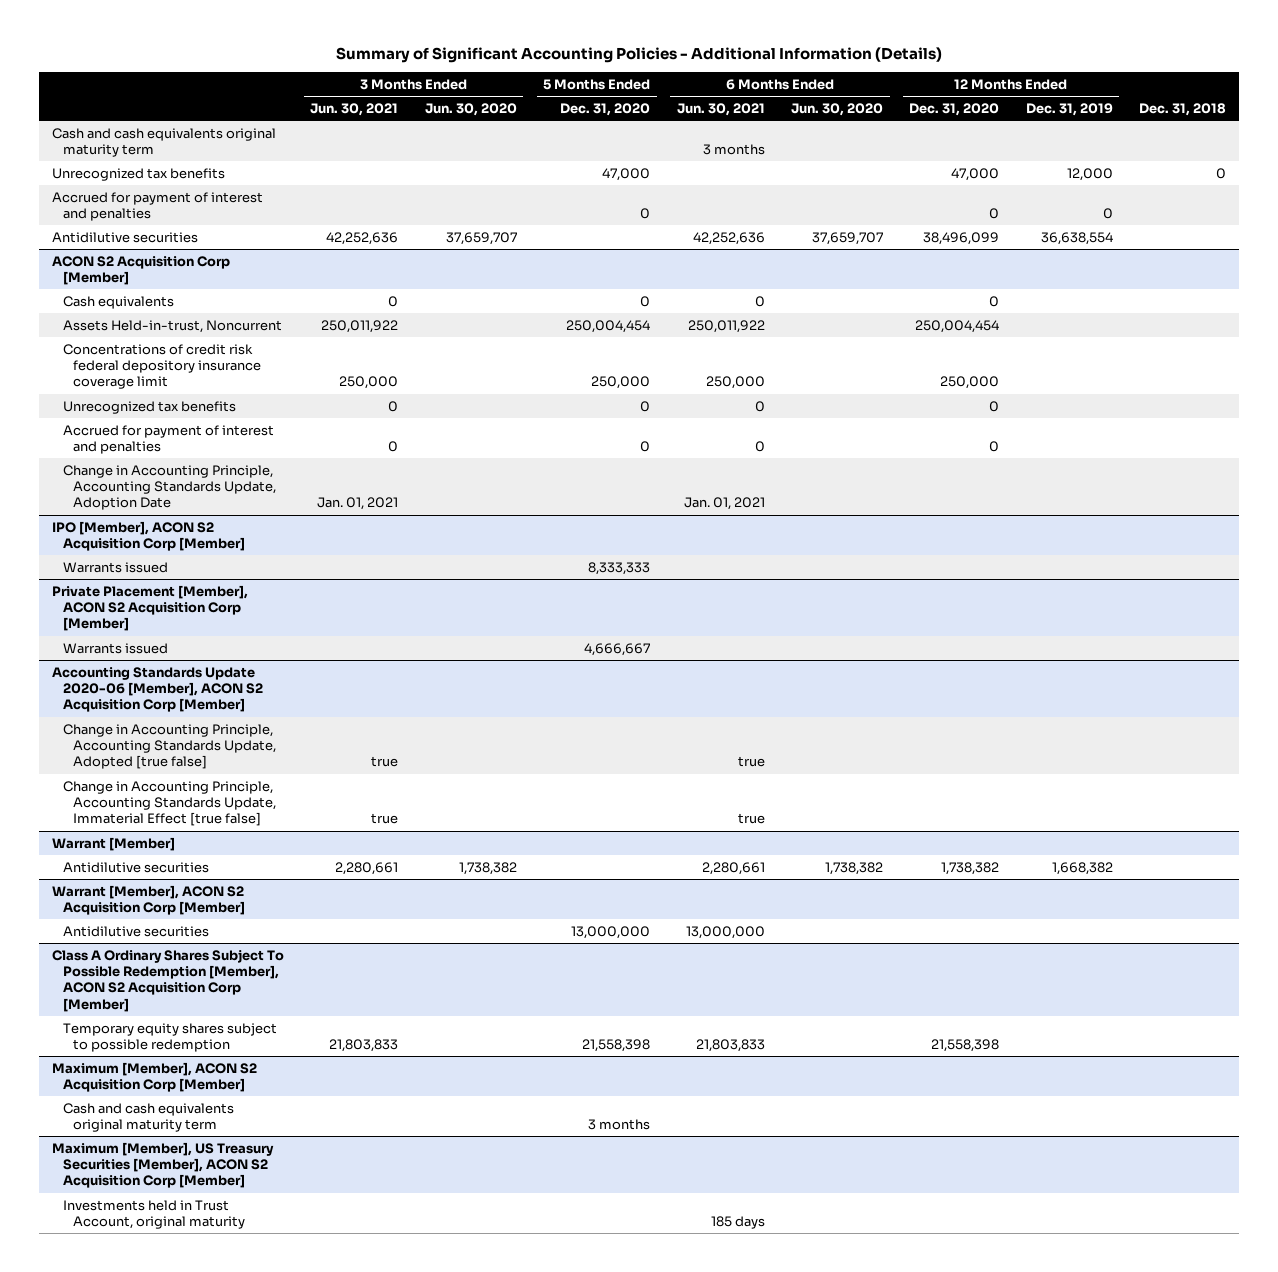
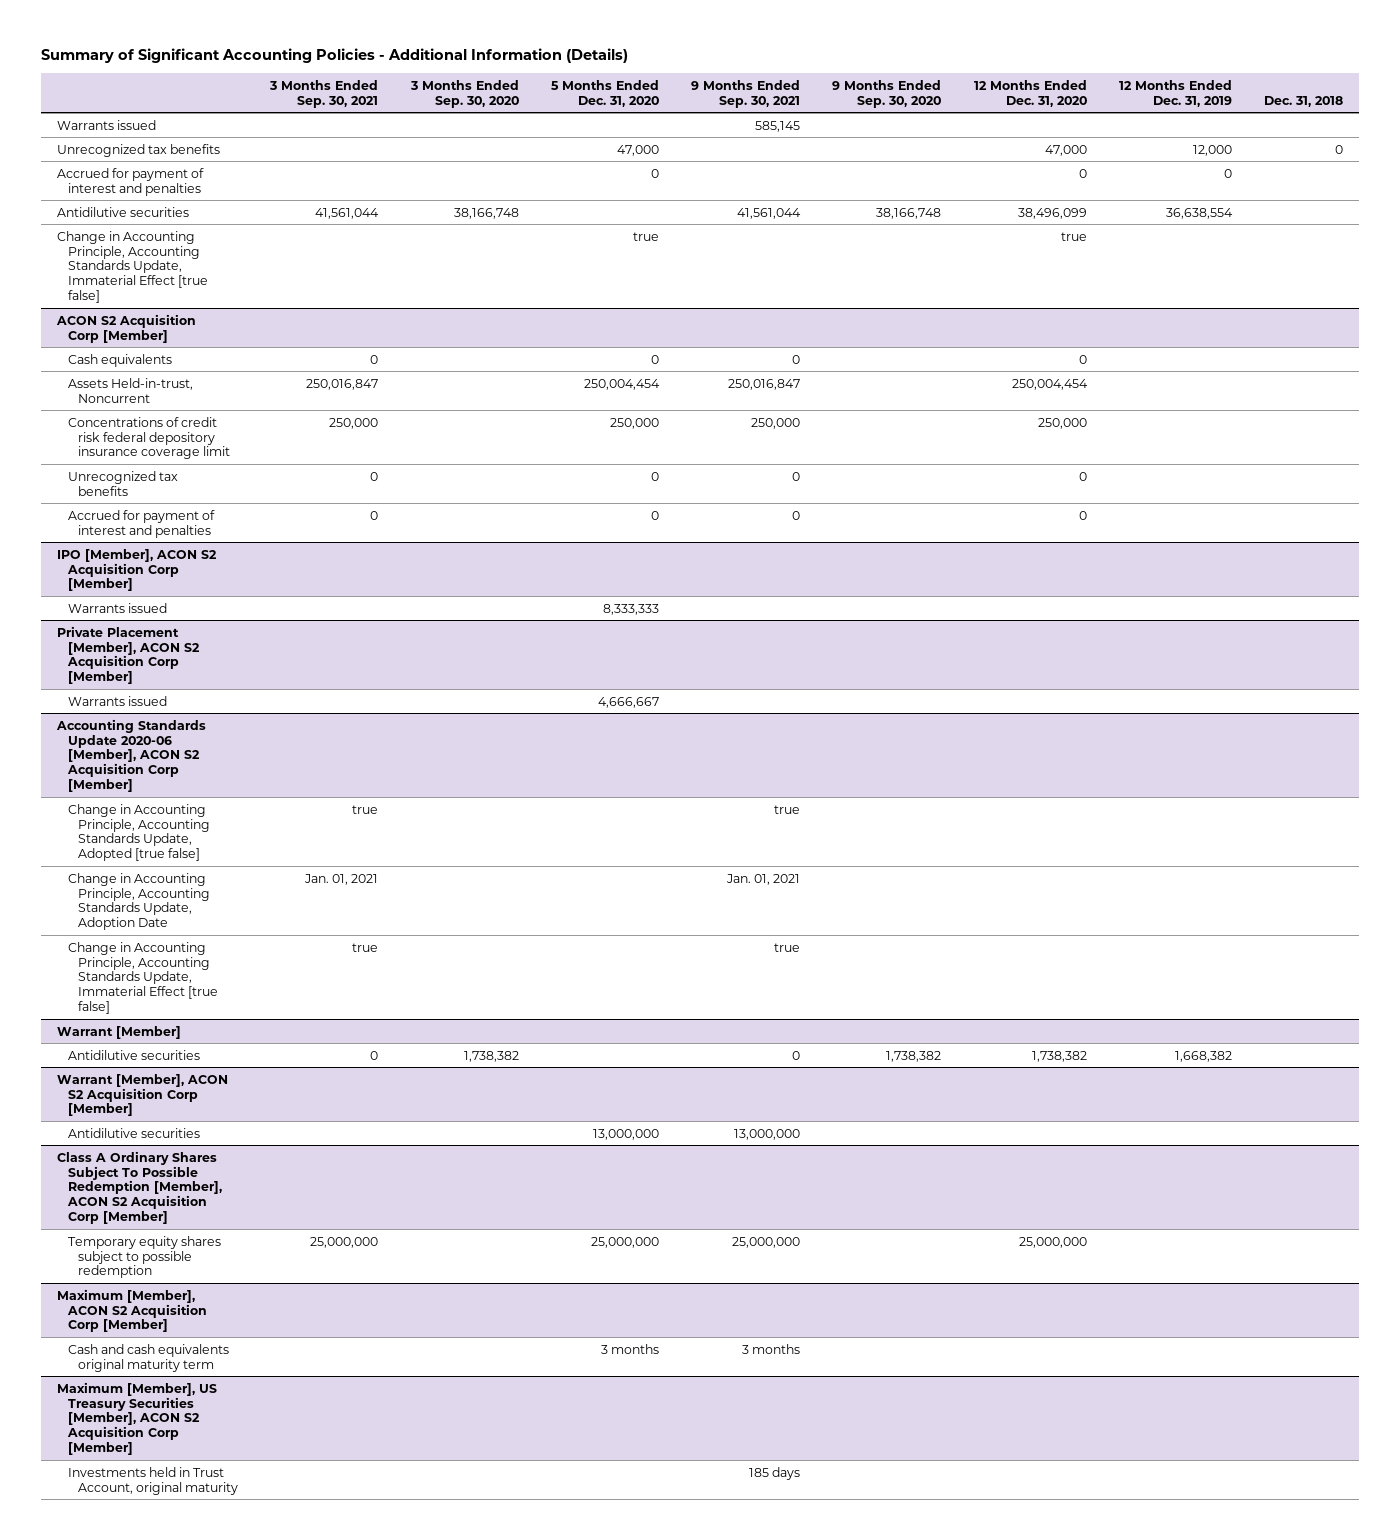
- | 3 Months Ended Jun. 30, 2021 | 3 Months Ended Jun. 30, 2020 | 5 Months Ended Dec. 31, 2020 | 6 Months Ended Jun. 30, 2021 | 6 Months Ended Jun. 30, 2020 | 12 Months Ended Dec. 31, 2020 | 12 Months Ended Dec. 31, 2019 | Dec. 31, 2018
+ | 3 Months Ended Sep. 30, 2021 | 3 Months Ended Sep. 30, 2020 | 5 Months Ended Dec. 31, 2020 | 9 Months Ended Sep. 30, 2021 | 9 Months Ended Sep. 30, 2020 | 12 Months Ended Dec. 31, 2020 | 12 Months Ended Dec. 31, 2019 | Dec. 31, 2018
- Cash and cash equivalents original maturity term | | | | 3 months | | | |
+ Warrants issued | | | | 585,145 | | | |
+ Change in Accounting Principle, Accounting Standards Update, Immaterial Effect [true false] | | | true | | | true | |
@ ACON S2 Acquisition Corp [Member]
- Change in Accounting Principle, Accounting Standards Update, Adoption Date | Jan. 01, 2021 | | | Jan. 01, 2021 | | | |
@ Accounting Standards Update 2020-06 [Member], ACON S2 Acquisition Corp [Member]
+ Change in Accounting Principle, Accounting Standards Update, Adoption Date | Jan. 01, 2021 | | | Jan. 01, 2021 | | | |
@ Class A Ordinary Shares Subject To Possible Redemption [Member], ACON S2 Acquisition Corp [Member]
- Temporary equity shares subject to possible redemption | 21,803,833 | | 21,558,398 | 21,803,833 | | 21,558,398 | |
+ Temporary equity shares subject to possible redemption | 25,000,000 | | 25,000,000 | 25,000,000 | | 25,000,000 | |

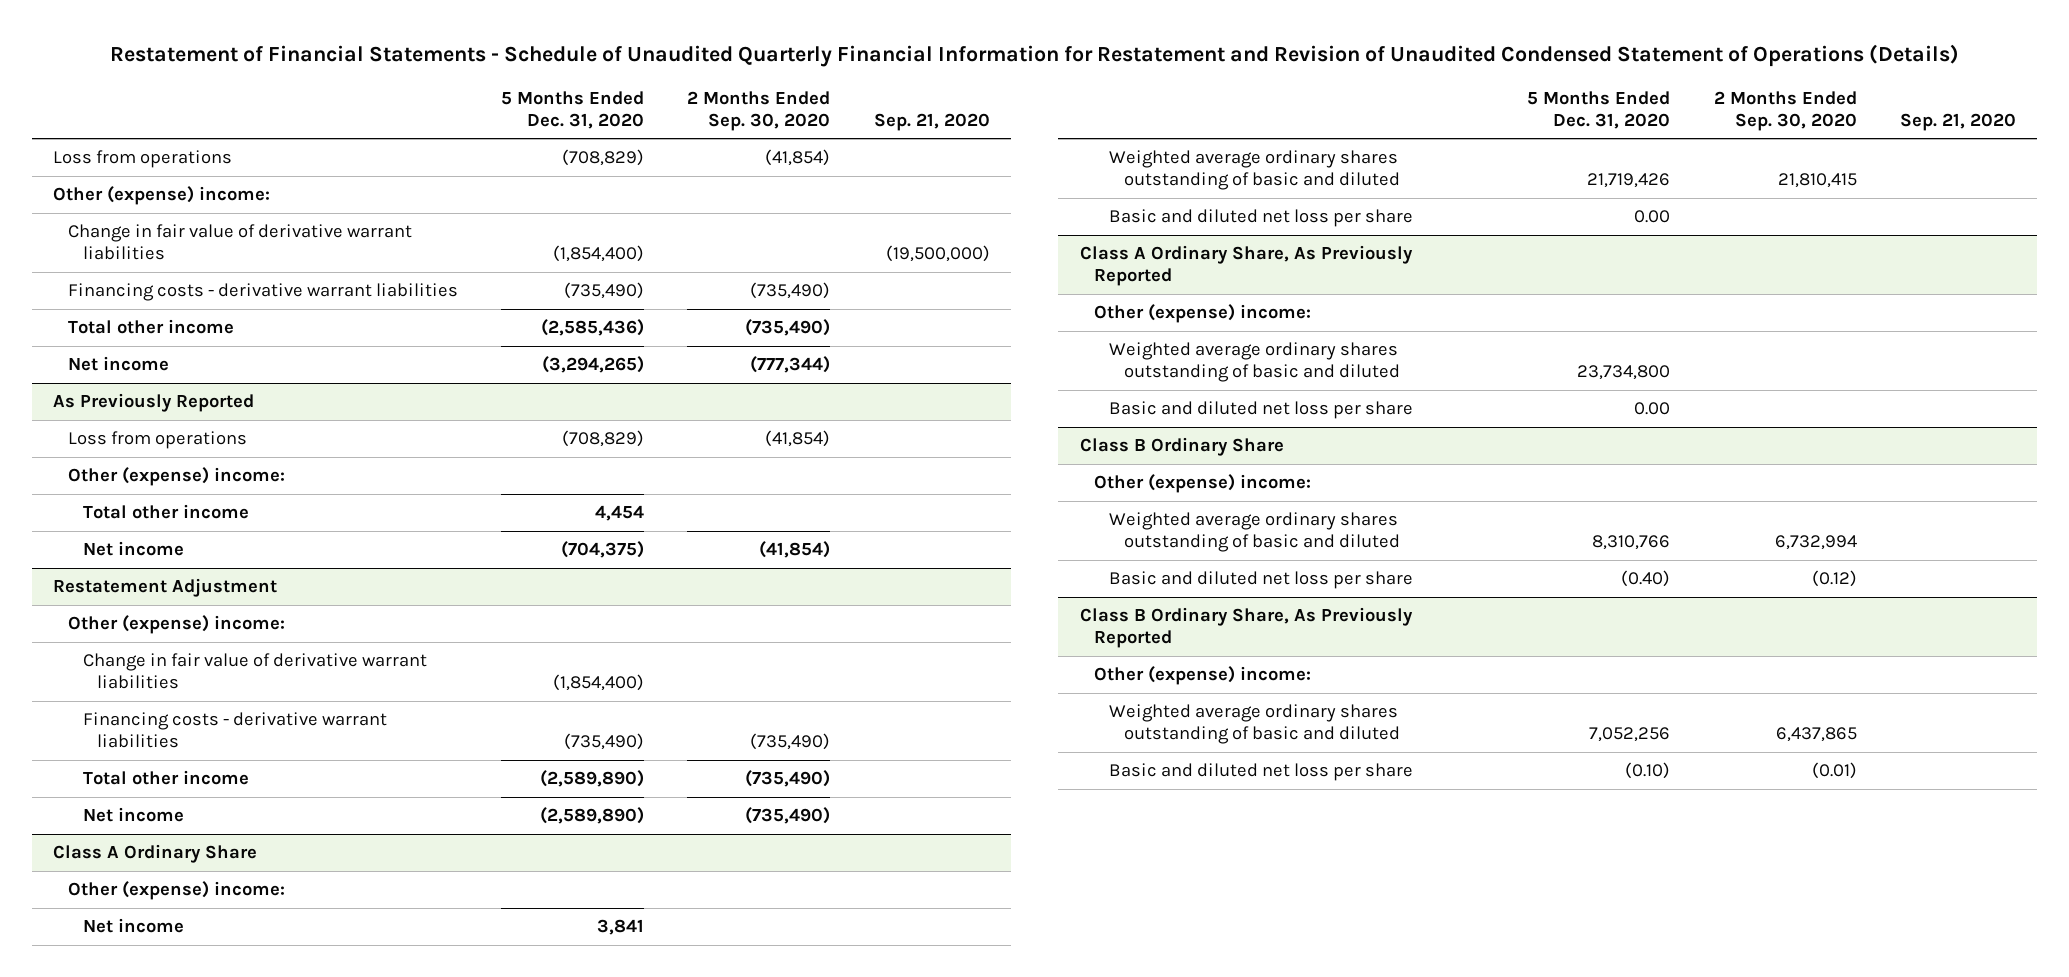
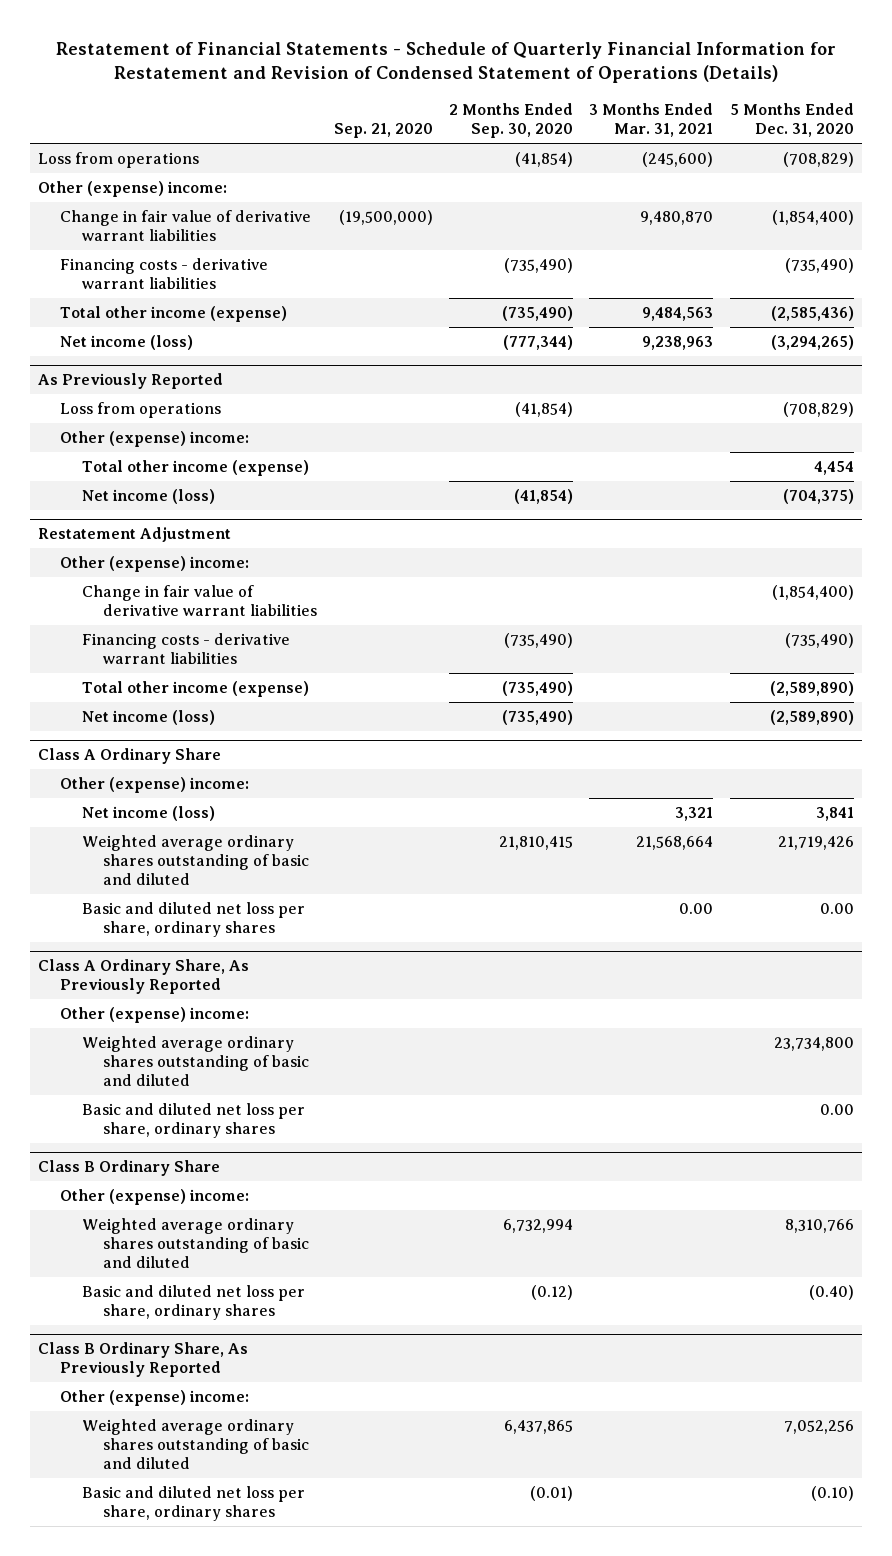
- Restatement of Financial Statements - Schedule of Unaudited Quarterly Financial Information for Restatement and Revision of Unaudited Condensed Statement of Operations (Details)
+ Restatement of Financial Statements - Schedule of Quarterly Financial Information for Restatement and Revision of Condensed Statement of Operations (Details)
- | 5 Months Ended Dec. 31, 2020 | 2 Months Ended Sep. 30, 2020 | Sep. 21, 2020
+ | Sep. 21, 2020 | 2 Months Ended Sep. 30, 2020 | 3 Months Ended Mar. 31, 2021 | 5 Months Ended Dec. 31, 2020
- Total other income | (2,585,436) | (735,490) |
- Net income | (3,294,265) | (777,344) |
+ Total other income (expense) | | (735,490) | 9,484,563 | (2,585,436)
+ Net income (loss) | | (777,344) | 9,238,963 | (3,294,265)
@ As Previously Reported
- Total other income | 4,454 | |
- Net income | (704,375) | (41,854) |
+ Total other income (expense) | | | | 4,454
+ Net income (loss) | | (41,854) | | (704,375)
@ Restatement Adjustment
- Total other income | (2,589,890) | (735,490) |
- Net income | (2,589,890) | (735,490) |
+ Total other income (expense) | | (735,490) | | (2,589,890)
+ Net income (loss) | | (735,490) | | (2,589,890)
@ Class A Ordinary Share
- Net income | 3,841 | |
+ Net income (loss) | | | 3,321 | 3,841
- Basic and diluted net loss per share | 0.00 | |
+ Basic and diluted net loss per share, ordinary shares | | | 0.00 | 0.00
@ Class A Ordinary Share, As Previously Reported
- Basic and diluted net loss per share | 0.00 | |
+ Basic and diluted net loss per share, ordinary shares | | | | 0.00
@ Class B Ordinary Share
- Basic and diluted net loss per share | (0.40) | (0.12) |
+ Basic and diluted net loss per share, ordinary shares | | (0.12) | | (0.40)
@ Class B Ordinary Share, As Previously Reported
- Basic and diluted net loss per share | (0.10) | (0.01) |
+ Basic and diluted net loss per share, ordinary shares | | (0.01) | | (0.10)

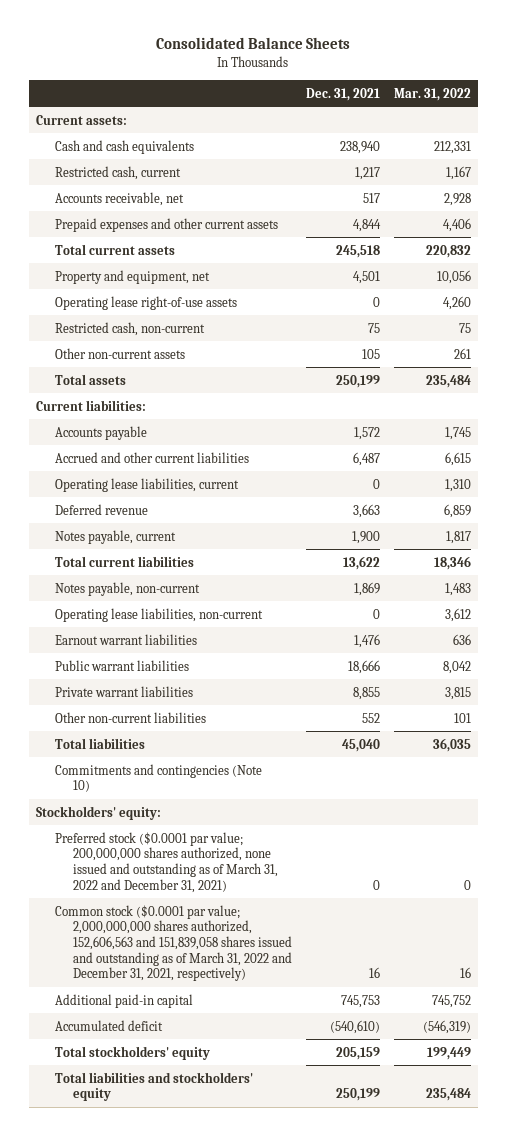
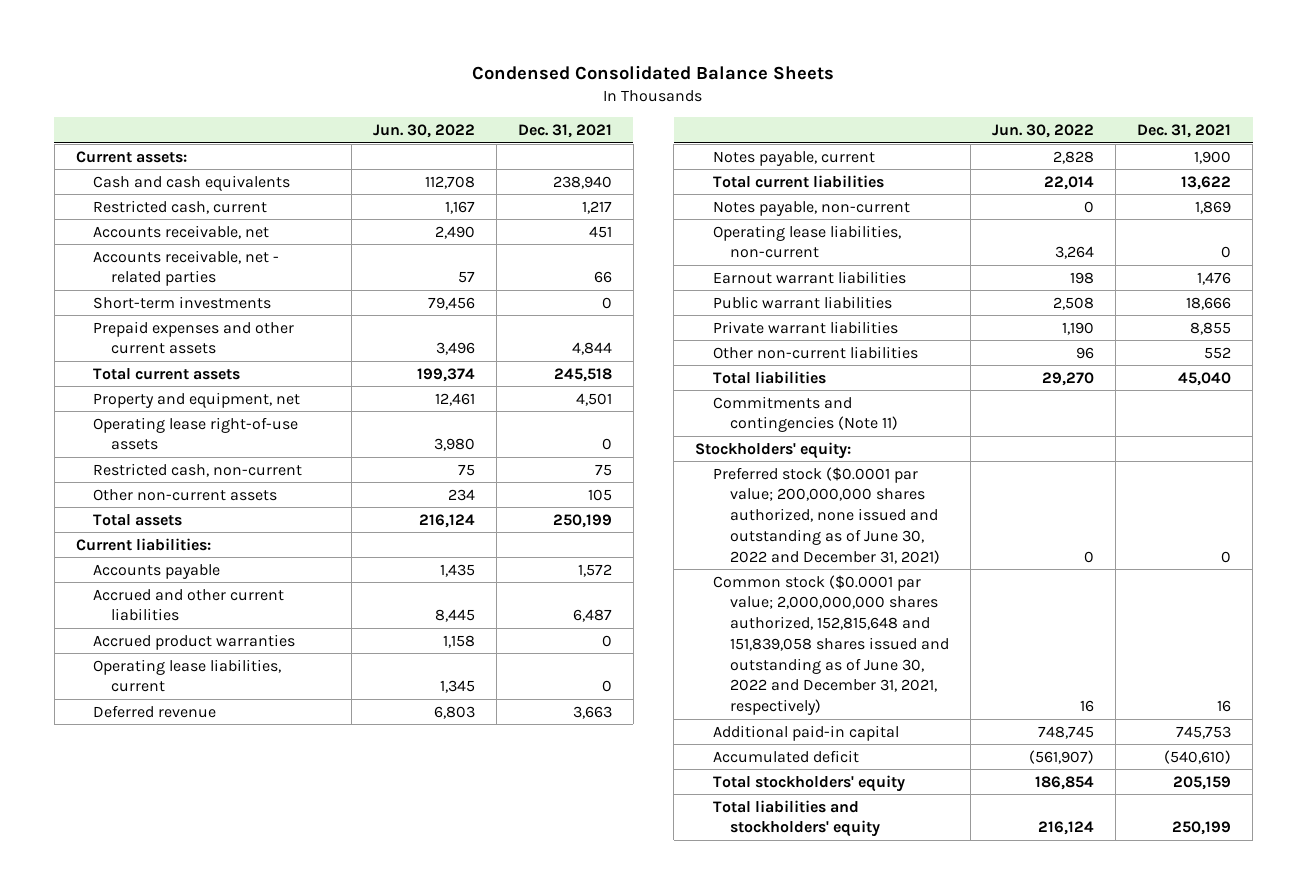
- Consolidated Balance Sheets
+ Condensed Consolidated Balance Sheets
- | Dec. 31, 2021 | Mar. 31, 2022
+ | Jun. 30, 2022 | Dec. 31, 2021
- Accounts receivable, net | 517 | 2,928
+ Accounts receivable, net | 2,490 | 451
+ Accounts receivable, net - related parties | 57 | 66
+ Short-term investments | 79,456 | 0
+ Accrued product warranties | 1,158 | 0
- Commitments and contingencies (Note 10)
+ Commitments and contingencies (Note 11)
- Preferred stock ($0.0001 par value; 200,000,000 shares authorized, none issued and outstanding as of March 31, 2022 and December 31, 2021) | 0 | 0
- Common stock ($0.0001 par value; 2,000,000,000 shares authorized, 152,606,563 and 151,839,058 shares issued and outstanding as of March 31, 2022 and December 31, 2021, respectively) | 16 | 16
+ Preferred stock ($0.0001 par value; 200,000,000 shares authorized, none issued and outstanding as of June 30, 2022 and December 31, 2021) | 0 | 0
+ Common stock ($0.0001 par value; 2,000,000,000 shares authorized, 152,815,648 and 151,839,058 shares issued and outstanding as of June 30, 2022 and December 31, 2021, respectively) | 16 | 16

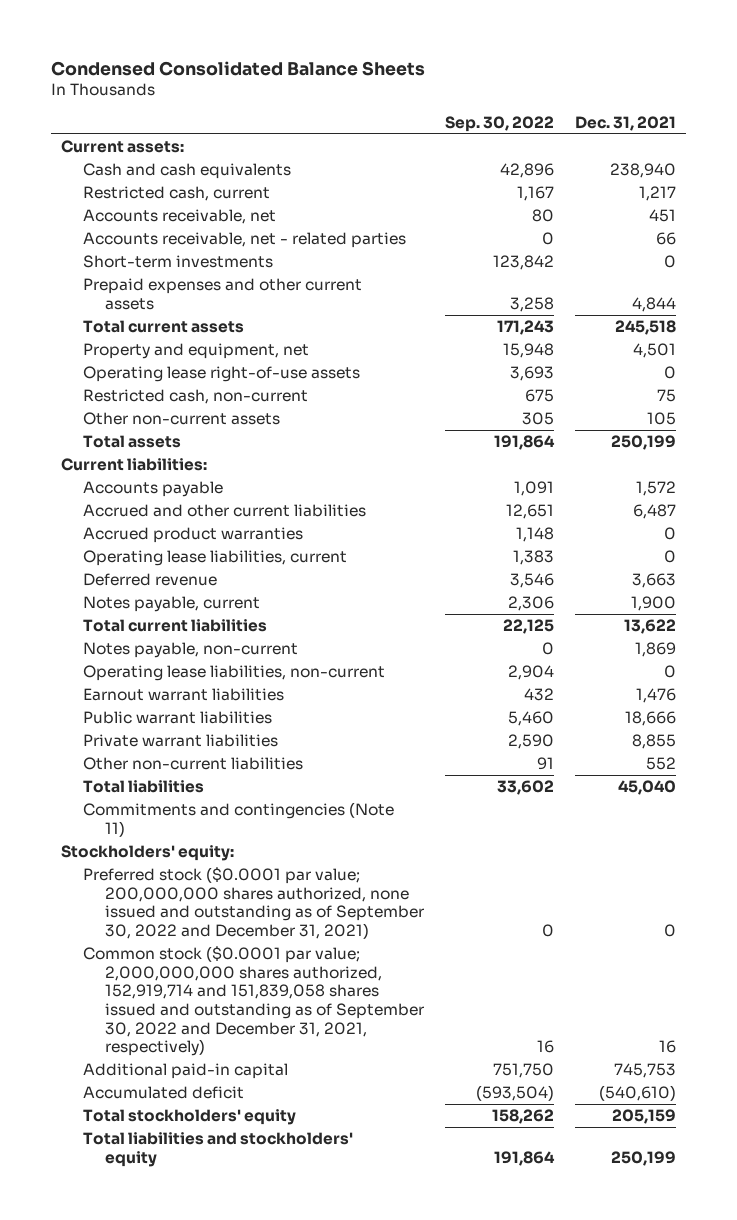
- | Jun. 30, 2022 | Dec. 31, 2021
+ | Sep. 30, 2022 | Dec. 31, 2021
- Preferred stock ($0.0001 par value; 200,000,000 shares authorized, none issued and outstanding as of June 30, 2022 and December 31, 2021) | 0 | 0
- Common stock ($0.0001 par value; 2,000,000,000 shares authorized, 152,815,648 and 151,839,058 shares issued and outstanding as of June 30, 2022 and December 31, 2021, respectively) | 16 | 16
+ Preferred stock ($0.0001 par value; 200,000,000 shares authorized, none issued and outstanding as of September 30, 2022 and December 31, 2021) | 0 | 0
+ Common stock ($0.0001 par value; 2,000,000,000 shares authorized, 152,919,714 and 151,839,058 shares issued and outstanding as of September 30, 2022 and December 31, 2021, respectively) | 16 | 16

